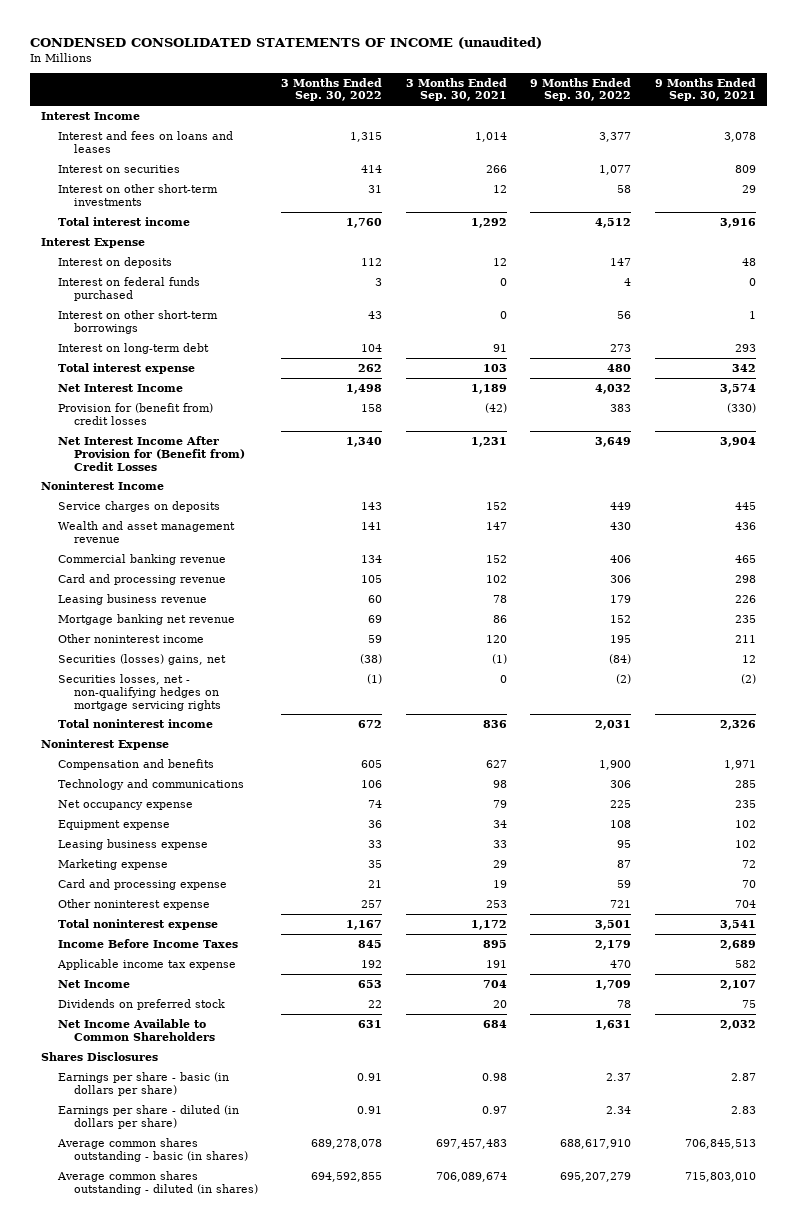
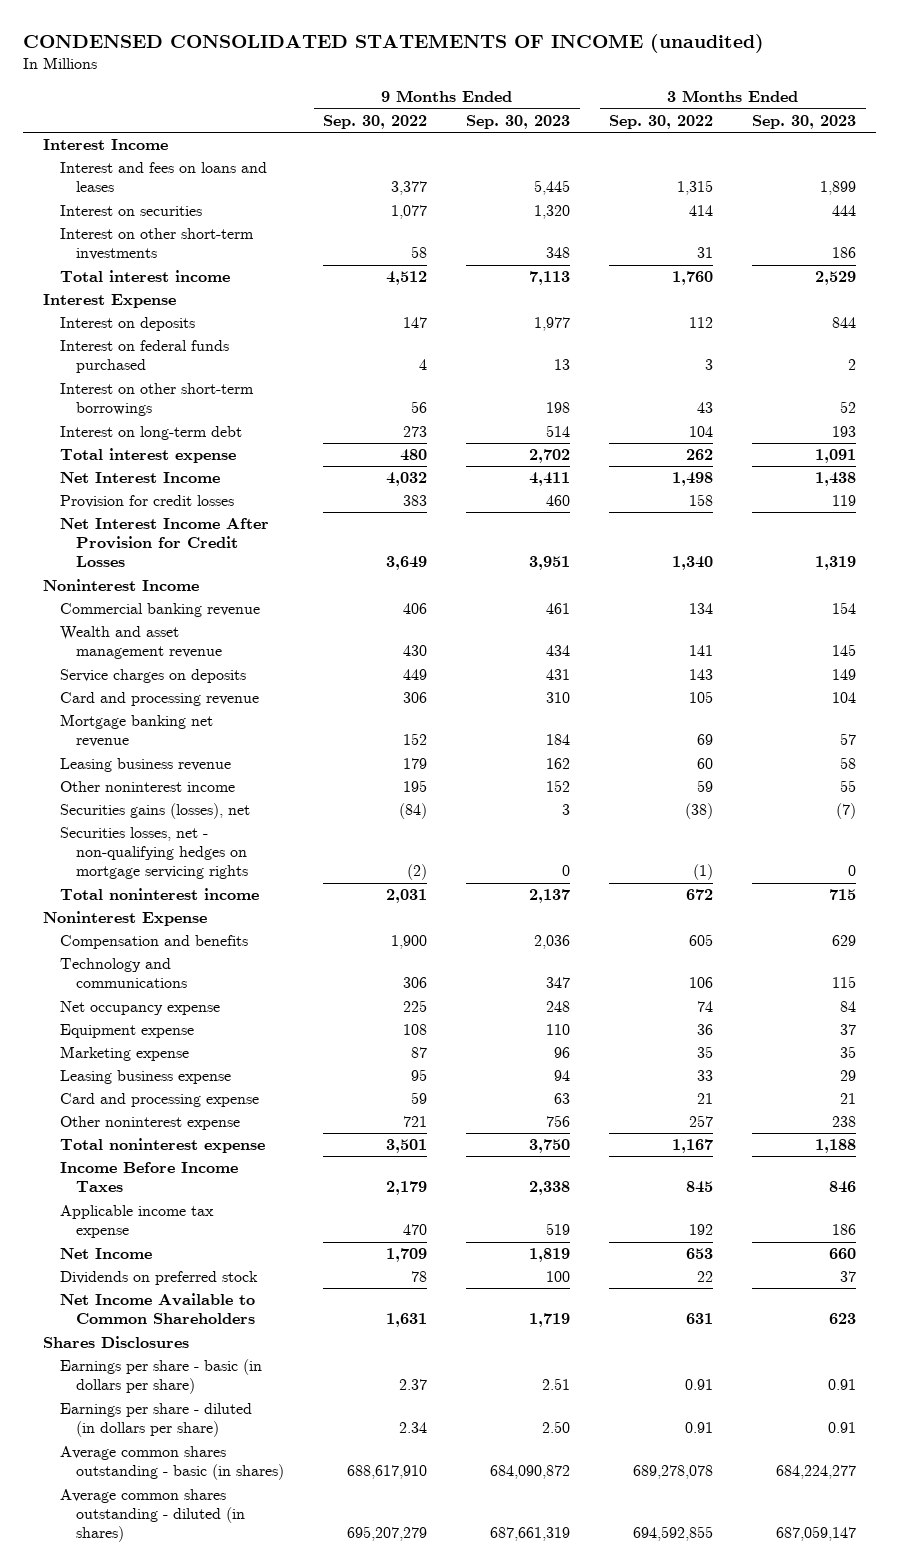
- | 3 Months Ended Sep. 30, 2022 | 3 Months Ended Sep. 30, 2021 | 9 Months Ended Sep. 30, 2022 | 9 Months Ended Sep. 30, 2021
+ | 9 Months Ended Sep. 30, 2022 | 9 Months Ended Sep. 30, 2023 | 3 Months Ended Sep. 30, 2022 | 3 Months Ended Sep. 30, 2023
- Provision for (benefit from) credit losses | 158 | (42) | 383 | (330)
- Net Interest Income After Provision for (Benefit from) Credit Losses | 1,340 | 1,231 | 3,649 | 3,904
+ Provision for credit losses | 383 | 460 | 158 | 119
+ Net Interest Income After Provision for Credit Losses | 3,649 | 3,951 | 1,340 | 1,319
moved down: Wealth and asset management revenue | 430 | 434 | 141 | 145
moved down: Service charges on deposits | 449 | 431 | 143 | 149
moved down: Leasing business revenue | 179 | 162 | 60 | 58
- Securities (losses) gains, net | (38) | (1) | (84) | 12
+ Securities gains (losses), net | (84) | 3 | (38) | (7)
moved down: Leasing business expense | 95 | 94 | 33 | 29

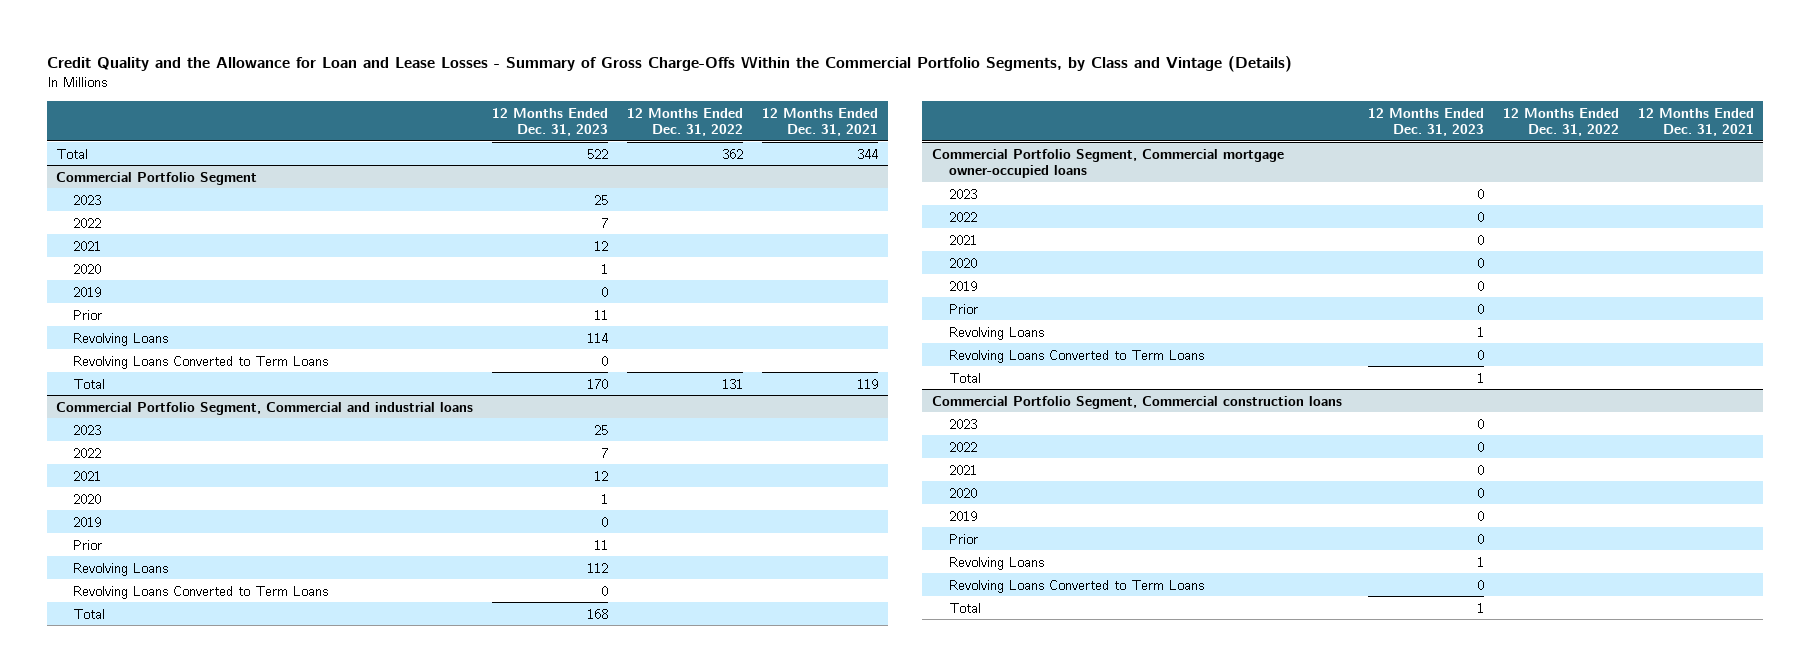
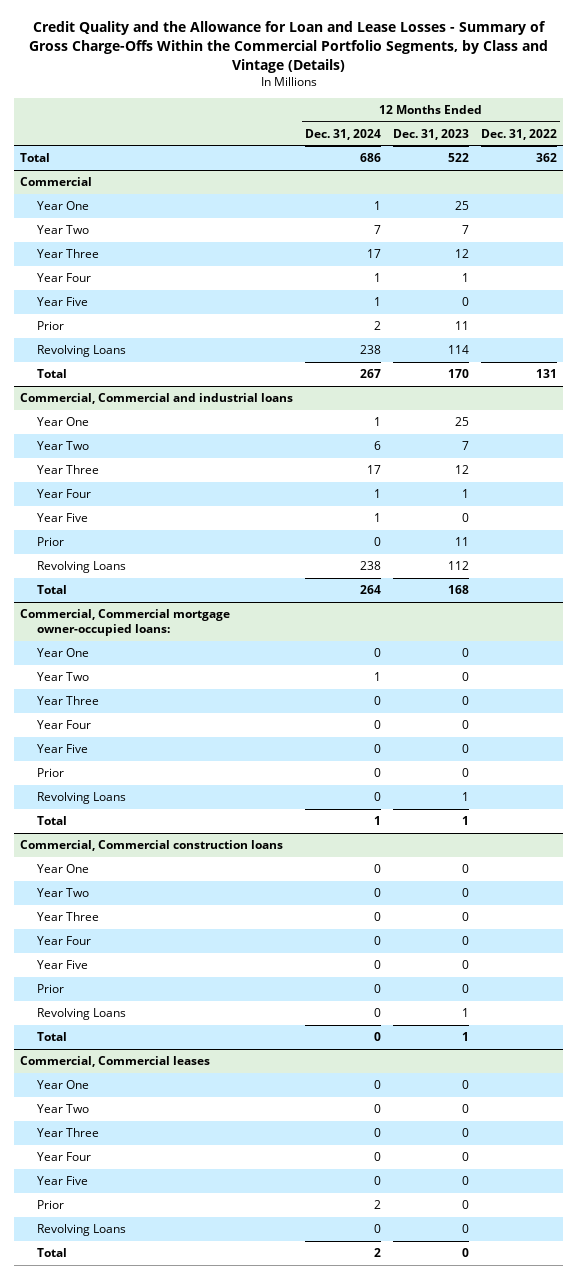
- | 12 Months Ended Dec. 31, 2023 | 12 Months Ended Dec. 31, 2022 | 12 Months Ended Dec. 31, 2021
+ | 12 Months Ended Dec. 31, 2024 | 12 Months Ended Dec. 31, 2023 | 12 Months Ended Dec. 31, 2022
- Commercial Portfolio Segment
- 2023 | 25 | |
- 2022 | 7 | |
- 2021 | 12 | |
- 2020 | 1 | |
- 2019 | 0 | |
+ Commercial
+ Year One | 1 | 25 |
+ Year Two | 7 | 7 |
+ Year Three | 17 | 12 |
+ Year Four | 1 | 1 |
+ Year Five | 1 | 0 |
- Revolving Loans Converted to Term Loans | 0 | |
- Commercial Portfolio Segment, Commercial and industrial loans
- 2023 | 25 | |
- 2022 | 7 | |
- 2021 | 12 | |
- 2020 | 1 | |
- 2019 | 0 | |
+ Commercial, Commercial and industrial loans
+ Year One | 1 | 25 |
+ Year Two | 6 | 7 |
+ Year Three | 17 | 12 |
+ Year Four | 1 | 1 |
+ Year Five | 1 | 0 |
- Revolving Loans Converted to Term Loans | 0 | |
- Commercial Portfolio Segment, Commercial mortgage owner-occupied loans
- 2023 | 0 | |
- 2022 | 0 | |
- 2021 | 0 | |
- 2020 | 0 | |
- 2019 | 0 | |
+ Commercial, Commercial mortgage owner-occupied loans:
+ Year One | 0 | 0 |
+ Year Two | 1 | 0 |
+ Year Three | 0 | 0 |
+ Year Four | 0 | 0 |
+ Year Five | 0 | 0 |
- Revolving Loans Converted to Term Loans | 0 | |
- Commercial Portfolio Segment, Commercial construction loans
- 2023 | 0 | |
- 2022 | 0 | |
- 2021 | 0 | |
- 2020 | 0 | |
- 2019 | 0 | |
+ Commercial, Commercial construction loans
+ Year One | 0 | 0 |
+ Year Two | 0 | 0 |
+ Year Three | 0 | 0 |
+ Year Four | 0 | 0 |
+ Year Five | 0 | 0 |
- Revolving Loans Converted to Term Loans | 0 | |
+ Commercial, Commercial leases
+ Year One | 0 | 0 |
+ Year Two | 0 | 0 |
+ Year Three | 0 | 0 |
+ Year Four | 0 | 0 |
+ Year Five | 0 | 0 |
+ Prior | 2 | 0 |
+ Revolving Loans | 0 | 0 |
+ Total | 2 | 0 |

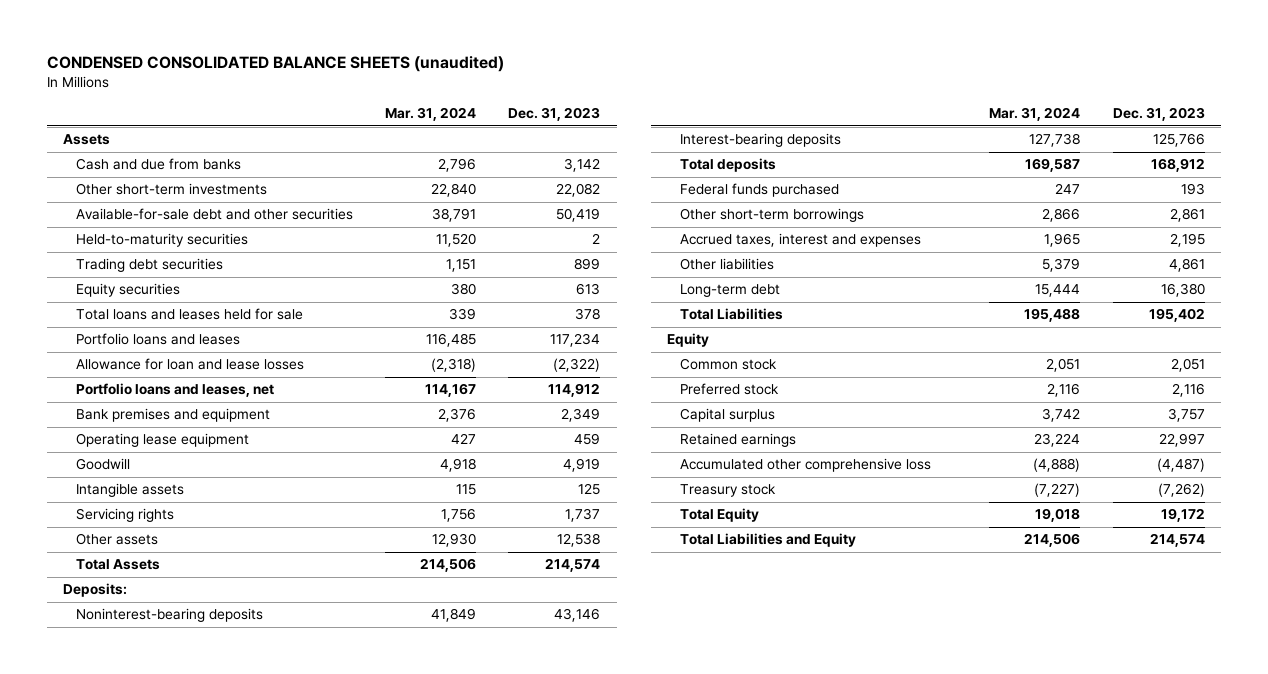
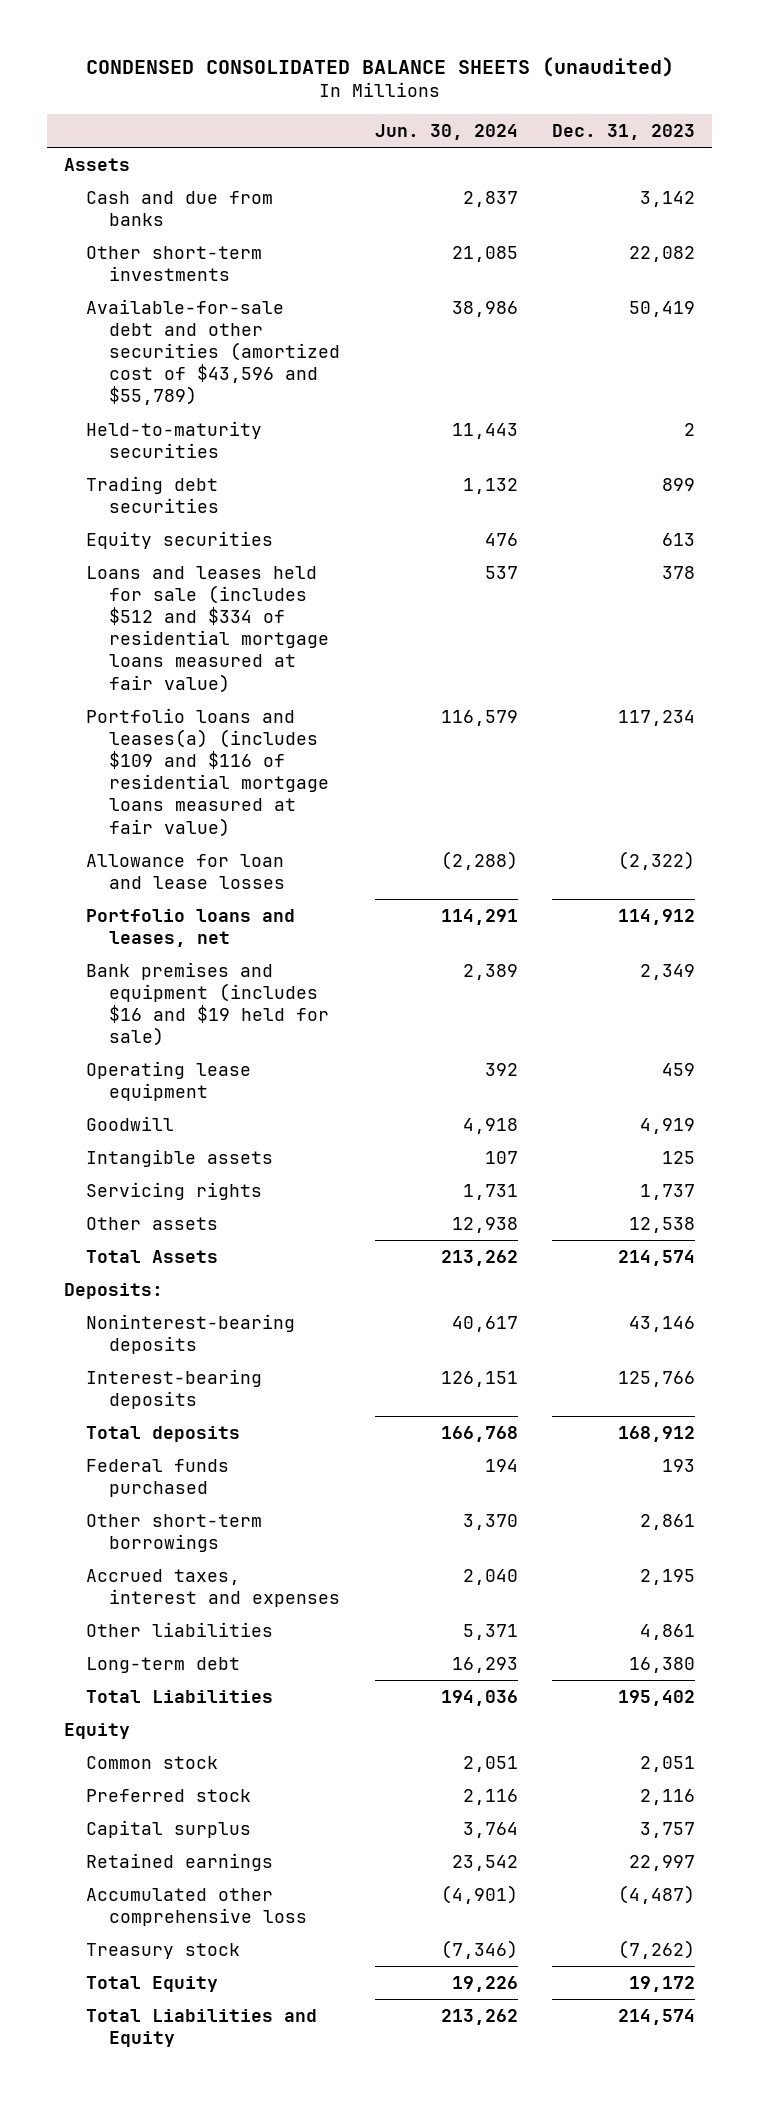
- | Mar. 31, 2024 | Dec. 31, 2023
+ | Jun. 30, 2024 | Dec. 31, 2023
- Available-for-sale debt and other securities | 38,791 | 50,419
+ Available-for-sale debt and other securities (amortized cost of $43,596 and $55,789) | 38,986 | 50,419
- Total loans and leases held for sale | 339 | 378
- Portfolio loans and leases | 116,485 | 117,234
+ Loans and leases held for sale (includes $512 and $334 of residential mortgage loans measured at fair value) | 537 | 378
+ Portfolio loans and leases(a) (includes $109 and $116 of residential mortgage loans measured at fair value) | 116,579 | 117,234
- Bank premises and equipment | 2,376 | 2,349
+ Bank premises and equipment (includes $16 and $19 held for sale) | 2,389 | 2,349

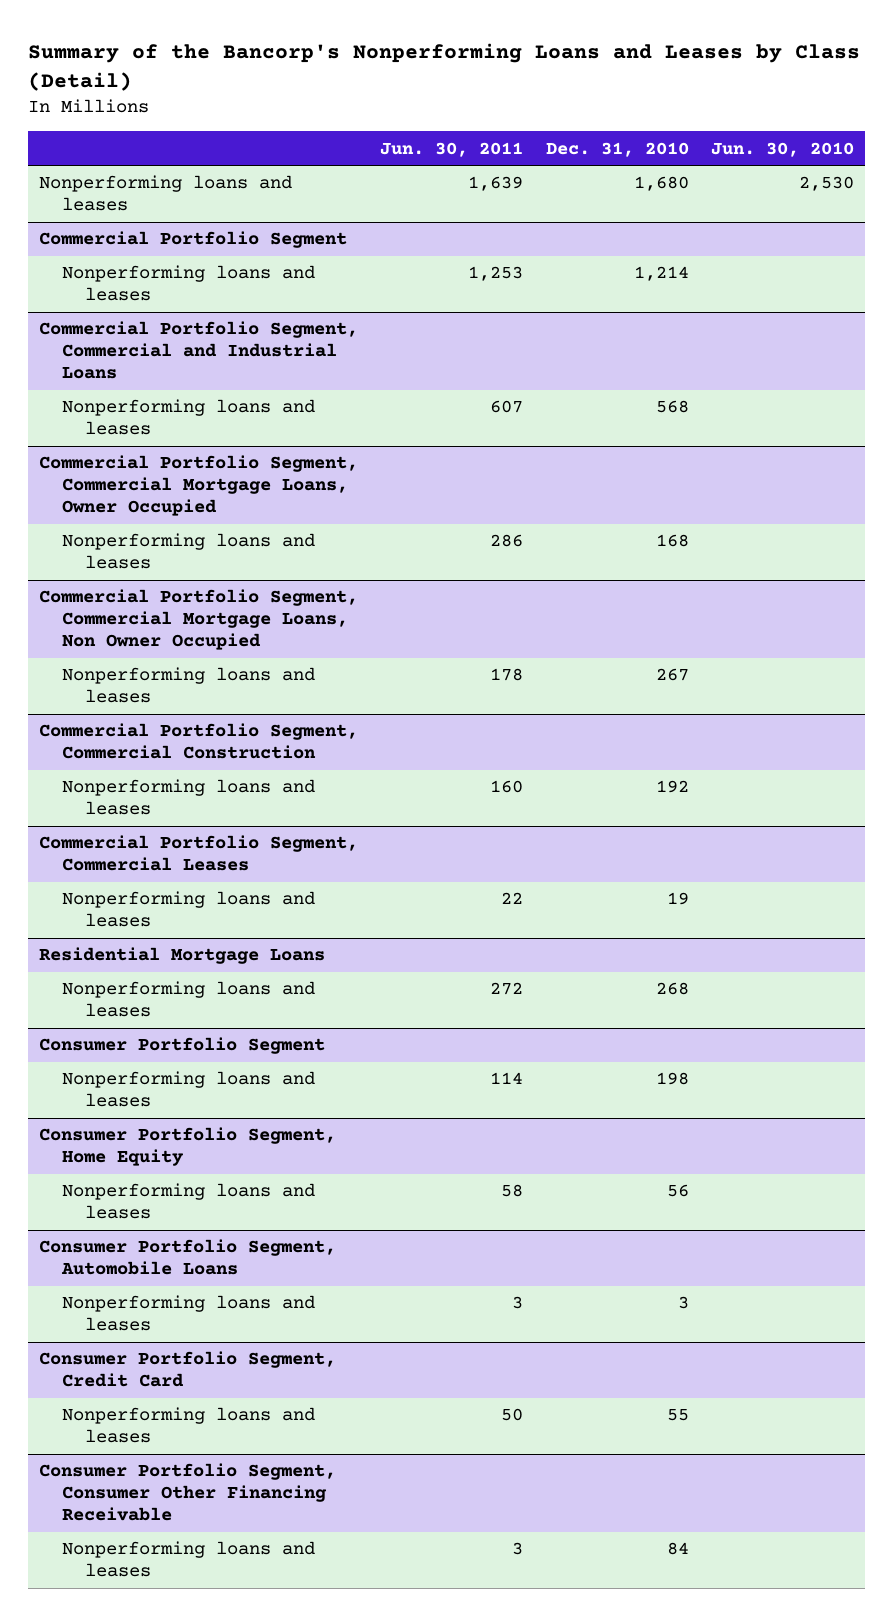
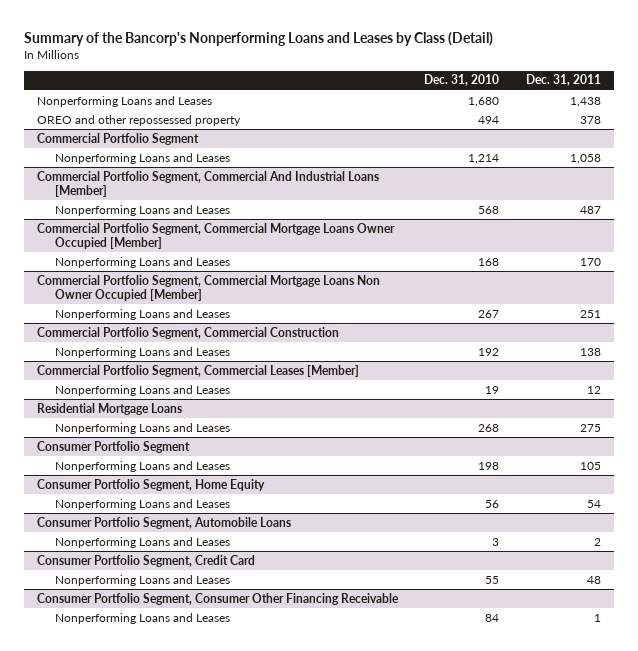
- | Jun. 30, 2011 | Dec. 31, 2010 | Jun. 30, 2010
+ | Dec. 31, 2010 | Dec. 31, 2011
- Nonperforming loans and leases | 1,639 | 1,680 | 2,530
+ Nonperforming Loans and Leases | 1,680 | 1,438
+ OREO and other repossessed property | 494 | 378
@ Commercial Portfolio Segment
- Nonperforming loans and leases | 1,253 | 1,214 |
- Commercial Portfolio Segment, Commercial and Industrial Loans
- Nonperforming loans and leases | 607 | 568 |
- Commercial Portfolio Segment, Commercial Mortgage Loans, Owner Occupied
- Nonperforming loans and leases | 286 | 168 |
- Commercial Portfolio Segment, Commercial Mortgage Loans, Non Owner Occupied
- Nonperforming loans and leases | 178 | 267 |
@ Commercial Portfolio Segment
+ Nonperforming Loans and Leases | 1,214 | 1,058
+ Commercial Portfolio Segment, Commercial And Industrial Loans [Member]
+ Nonperforming Loans and Leases | 568 | 487
+ Commercial Portfolio Segment, Commercial Mortgage Loans Owner Occupied [Member]
+ Nonperforming Loans and Leases | 168 | 170
+ Commercial Portfolio Segment, Commercial Mortgage Loans Non Owner Occupied [Member]
+ Nonperforming Loans and Leases | 267 | 251
@ Commercial Portfolio Segment, Commercial Construction
- Nonperforming loans and leases | 160 | 192 |
- Commercial Portfolio Segment, Commercial Leases
- Nonperforming loans and leases | 22 | 19 |
@ Commercial Portfolio Segment, Commercial Construction
+ Nonperforming Loans and Leases | 192 | 138
+ Commercial Portfolio Segment, Commercial Leases [Member]
+ Nonperforming Loans and Leases | 19 | 12
@ Residential Mortgage Loans
- Nonperforming loans and leases | 272 | 268 |
+ Nonperforming Loans and Leases | 268 | 275
@ Consumer Portfolio Segment
- Nonperforming loans and leases | 114 | 198 |
+ Nonperforming Loans and Leases | 198 | 105
@ Consumer Portfolio Segment, Home Equity
- Nonperforming loans and leases | 58 | 56 |
+ Nonperforming Loans and Leases | 56 | 54
@ Consumer Portfolio Segment, Automobile Loans
- Nonperforming loans and leases | 3 | 3 |
+ Nonperforming Loans and Leases | 3 | 2
@ Consumer Portfolio Segment, Credit Card
- Nonperforming loans and leases | 50 | 55 |
+ Nonperforming Loans and Leases | 55 | 48
@ Consumer Portfolio Segment, Consumer Other Financing Receivable
- Nonperforming loans and leases | 3 | 84 |
+ Nonperforming Loans and Leases | 84 | 1

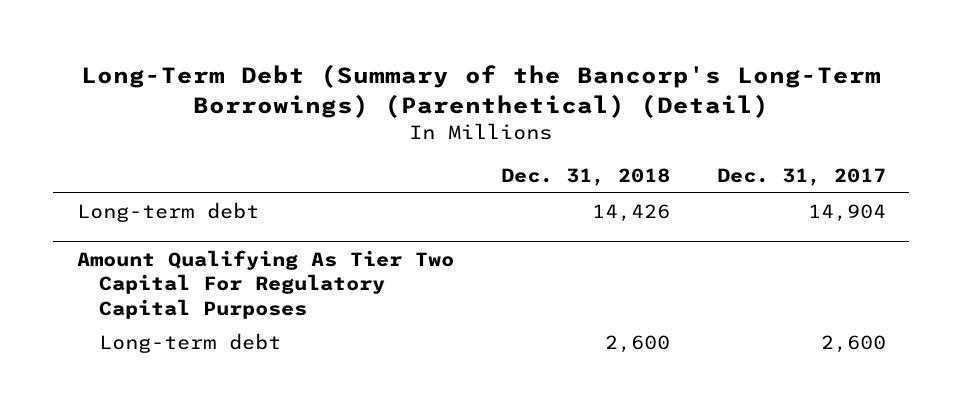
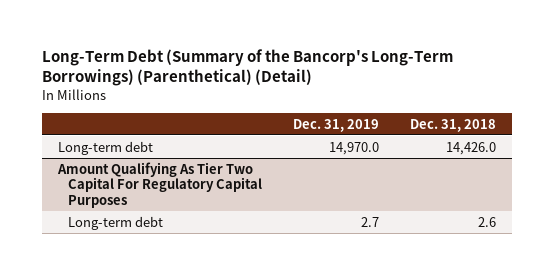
- | Dec. 31, 2018 | Dec. 31, 2017
+ | Dec. 31, 2019 | Dec. 31, 2018
- Long-term debt | 14,426 | 14,904
+ Long-term debt | 14,970.0 | 14,426.0
@ Amount Qualifying As Tier Two Capital For Regulatory Capital Purposes
- Long-term debt | 2,600 | 2,600
+ Long-term debt | 2.7 | 2.6

